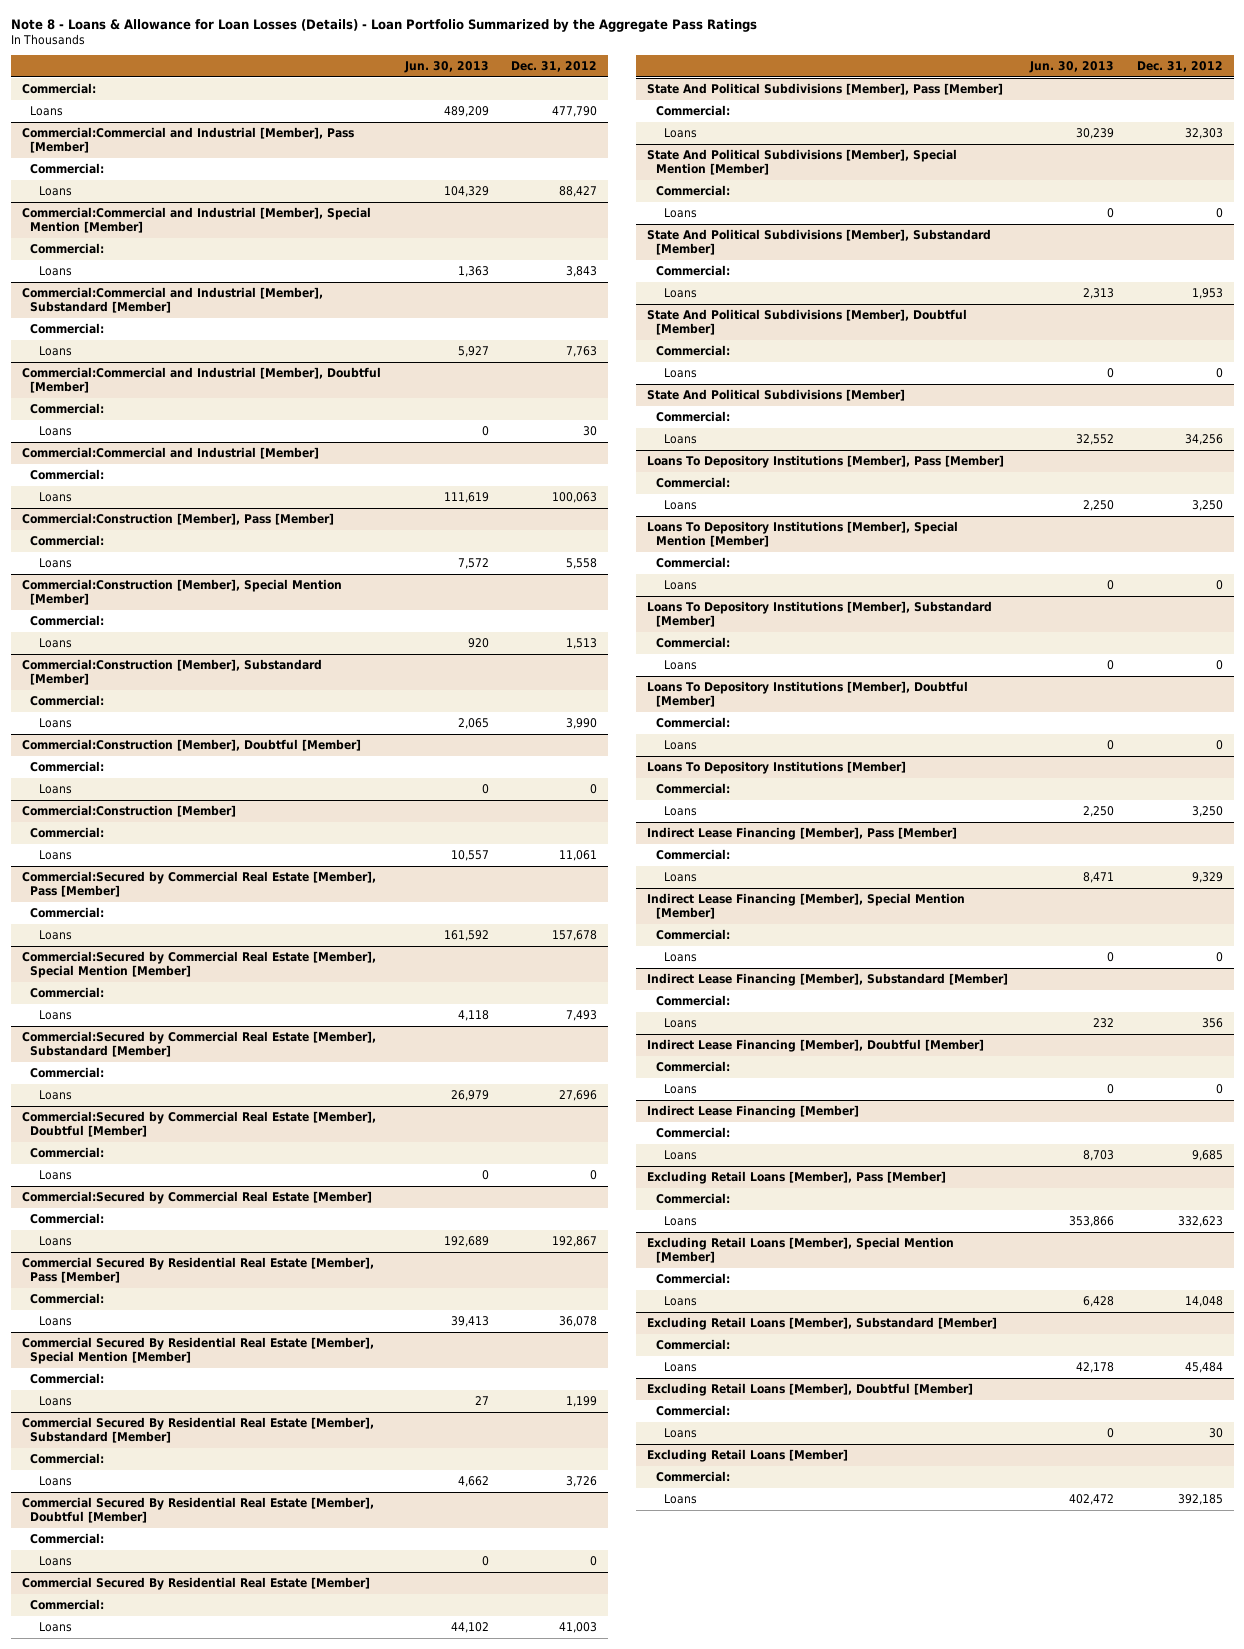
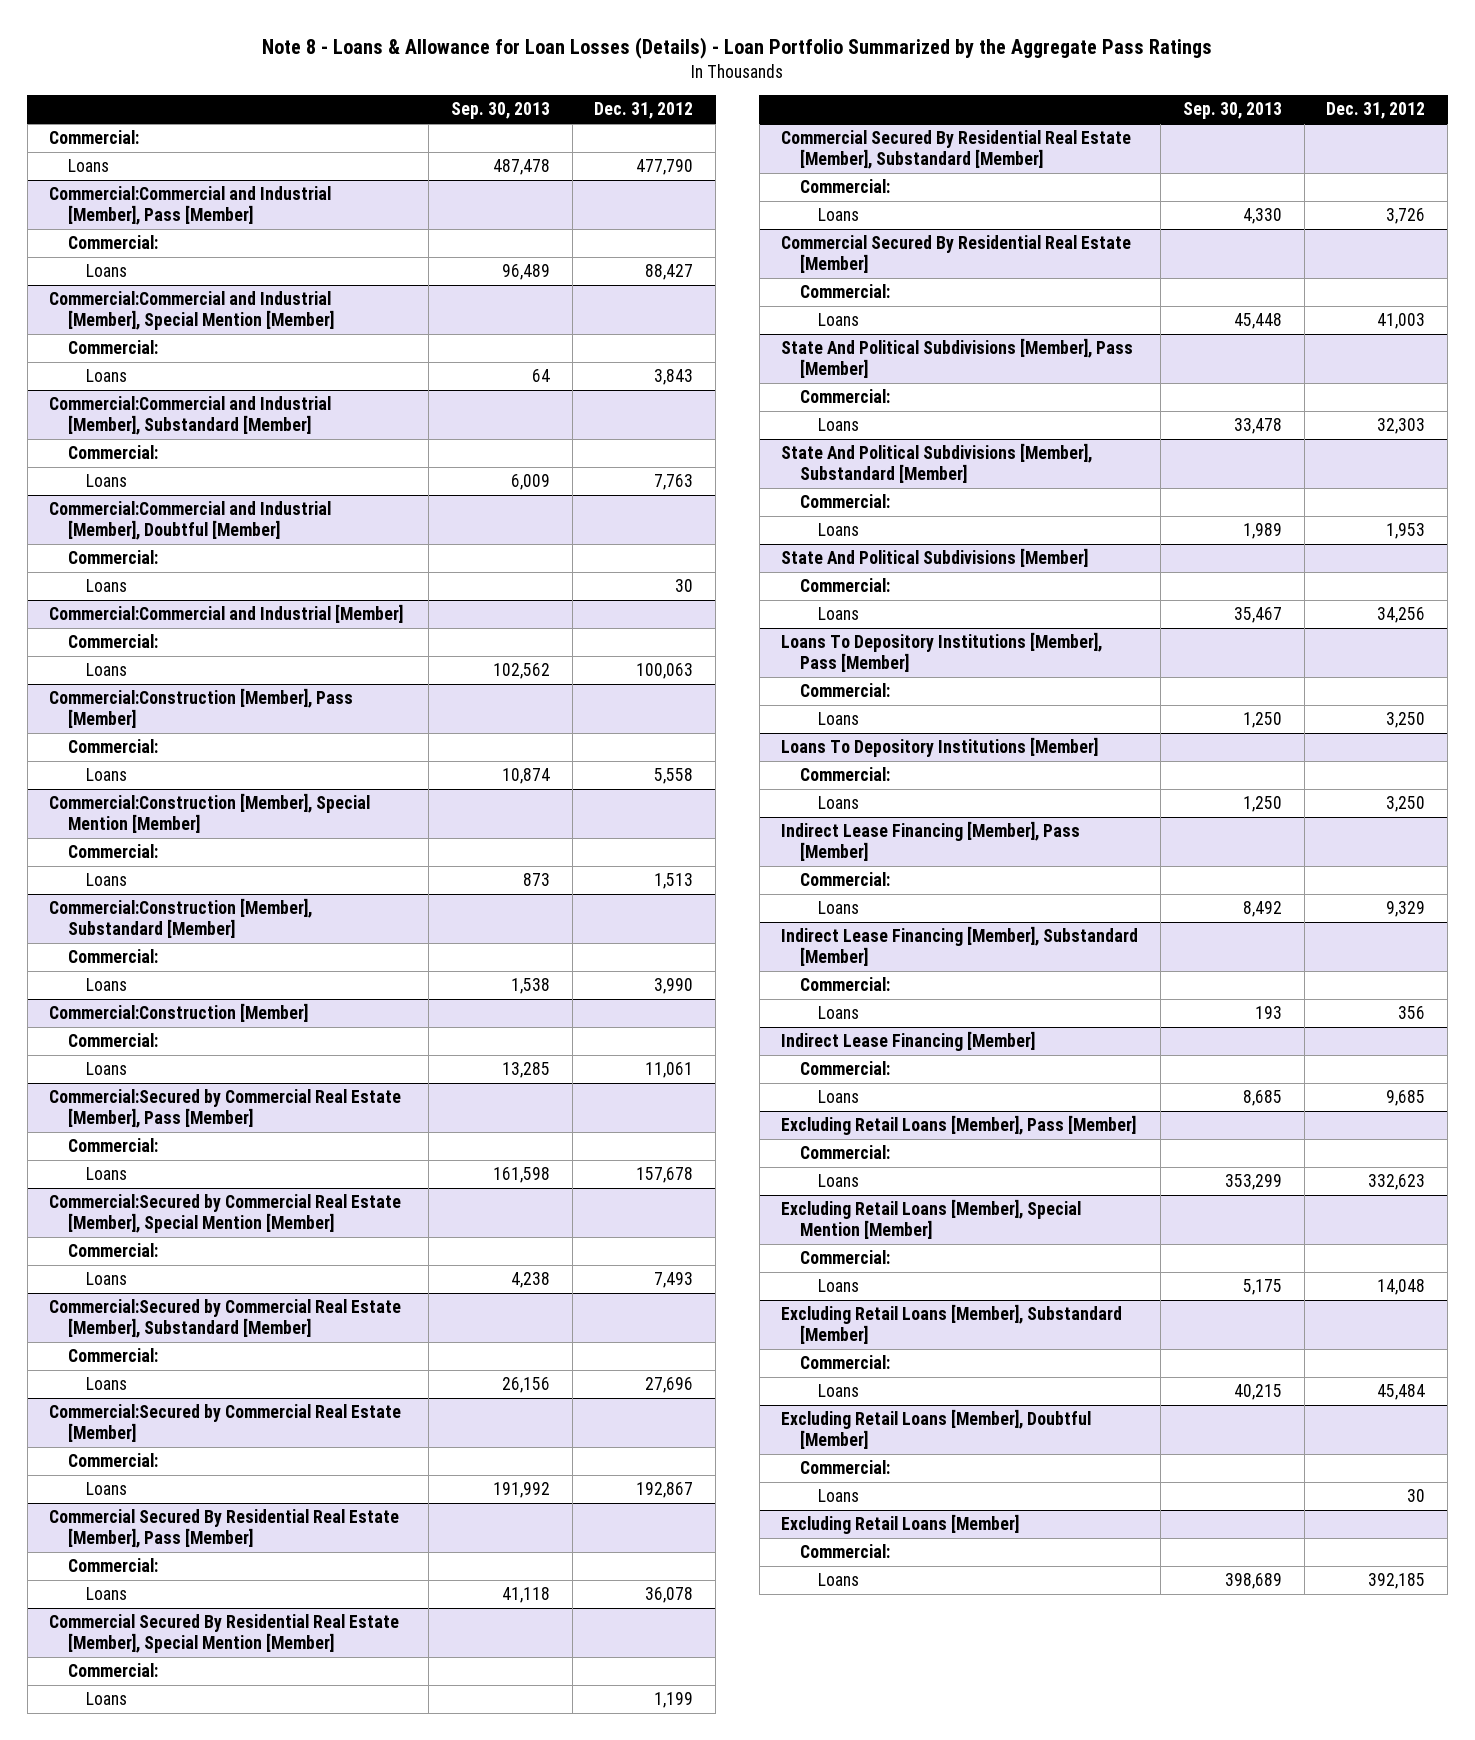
- | Jun. 30, 2013 | Dec. 31, 2012
+ | Sep. 30, 2013 | Dec. 31, 2012
- Commercial:Construction [Member], Doubtful [Member]
- Commercial:
- Loans | 0 | 0
- Commercial:Secured by Commercial Real Estate [Member], Doubtful [Member]
- Commercial:
- Loans | 0 | 0
- Commercial Secured By Residential Real Estate [Member], Doubtful [Member]
- Commercial:
- Loans | 0 | 0
- State And Political Subdivisions [Member], Special Mention [Member]
- Commercial:
- Loans | 0 | 0
- State And Political Subdivisions [Member], Doubtful [Member]
- Commercial:
- Loans | 0 | 0
- Loans To Depository Institutions [Member], Special Mention [Member]
- Commercial:
- Loans | 0 | 0
- Loans To Depository Institutions [Member], Substandard [Member]
- Commercial:
- Loans | 0 | 0
- Loans To Depository Institutions [Member], Doubtful [Member]
- Commercial:
- Loans | 0 | 0
- Indirect Lease Financing [Member], Special Mention [Member]
- Commercial:
- Loans | 0 | 0
- Indirect Lease Financing [Member], Doubtful [Member]
- Commercial:
- Loans | 0 | 0

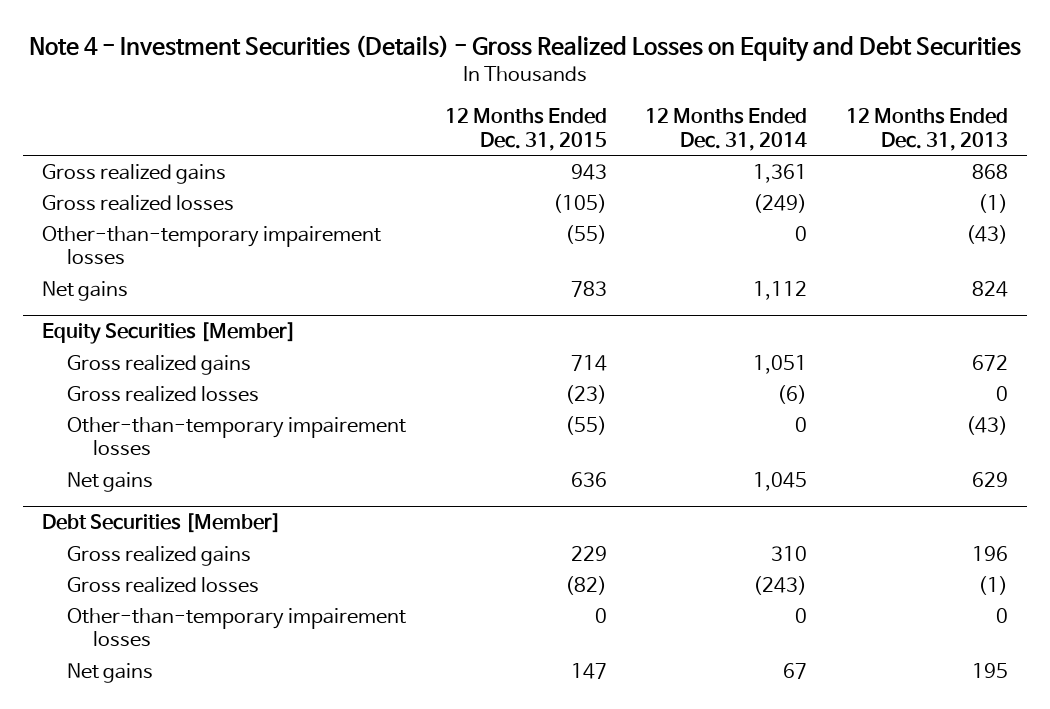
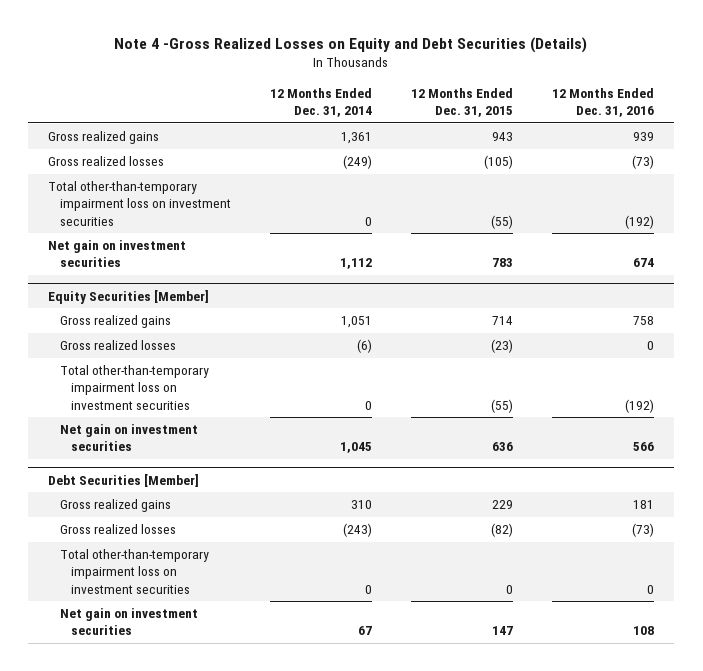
- Note 4 - Investment Securities (Details) - Gross Realized Losses on Equity and Debt Securities
+ Note 4 -Gross Realized Losses on Equity and Debt Securities (Details)
- | 12 Months Ended Dec. 31, 2015 | 12 Months Ended Dec. 31, 2014 | 12 Months Ended Dec. 31, 2013
+ | 12 Months Ended Dec. 31, 2014 | 12 Months Ended Dec. 31, 2015 | 12 Months Ended Dec. 31, 2016
- Other-than-temporary impairement losses | (55) | 0 | (43)
- Net gains | 783 | 1,112 | 824
+ Total other-than-temporary impairment loss on investment securities | 0 | (55) | (192)
+ Net gain on investment securities | 1,112 | 783 | 674
@ Equity Securities [Member]
- Other-than-temporary impairement losses | (55) | 0 | (43)
- Net gains | 636 | 1,045 | 629
+ Total other-than-temporary impairment loss on investment securities | 0 | (55) | (192)
+ Net gain on investment securities | 1,045 | 636 | 566
@ Debt Securities [Member]
- Other-than-temporary impairement losses | 0 | 0 | 0
- Net gains | 147 | 67 | 195
+ Total other-than-temporary impairment loss on investment securities | 0 | 0 | 0
+ Net gain on investment securities | 67 | 147 | 108

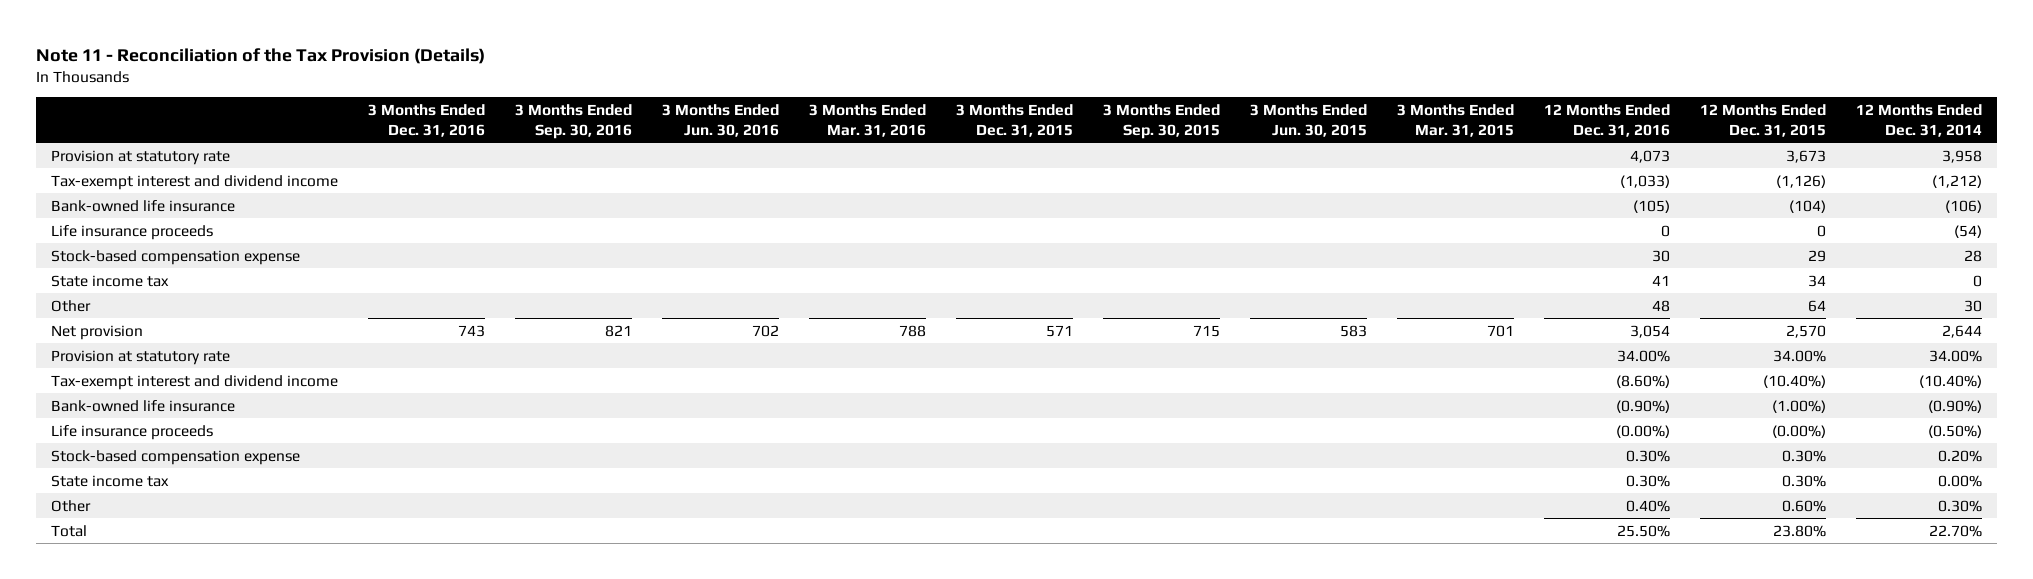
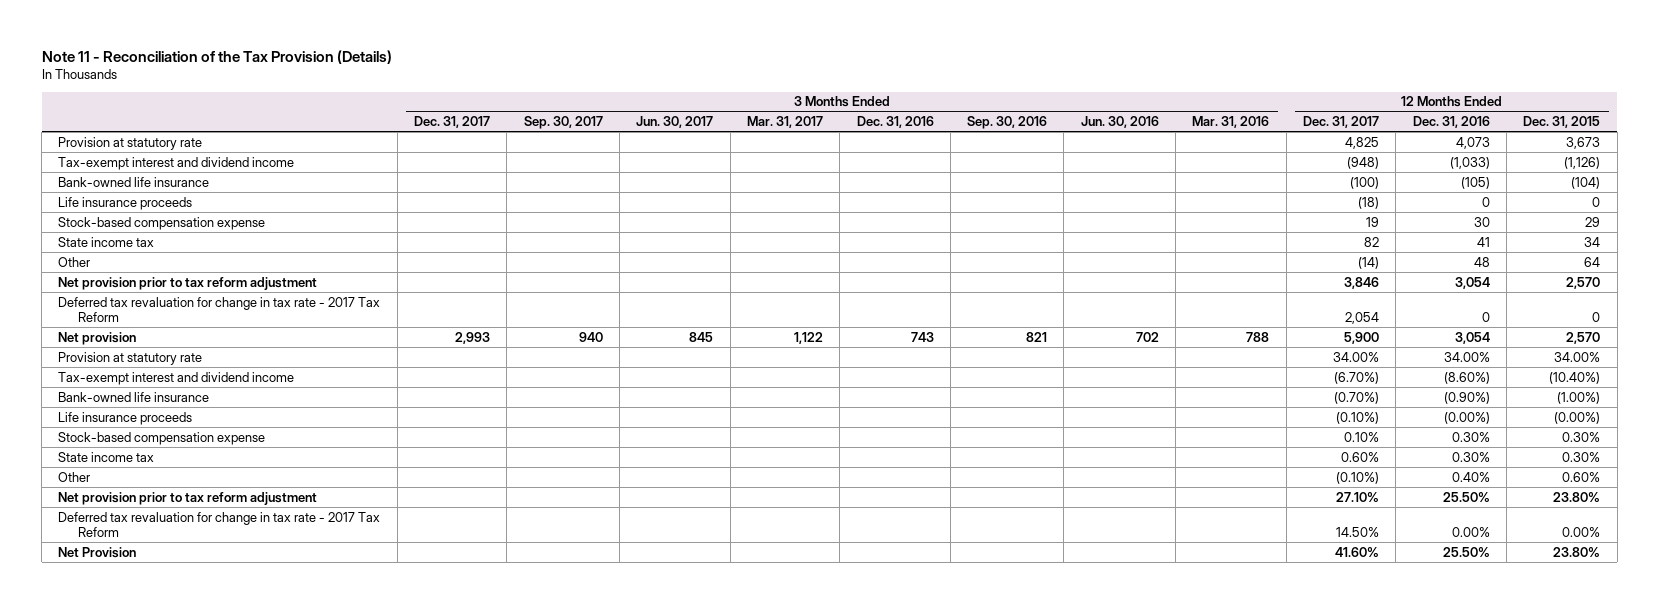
- | 3 Months Ended Dec. 31, 2016 | 3 Months Ended Sep. 30, 2016 | 3 Months Ended Jun. 30, 2016 | 3 Months Ended Mar. 31, 2016 | 3 Months Ended Dec. 31, 2015 | 3 Months Ended Sep. 30, 2015 | 3 Months Ended Jun. 30, 2015 | 3 Months Ended Mar. 31, 2015 | 12 Months Ended Dec. 31, 2016 | 12 Months Ended Dec. 31, 2015 | 12 Months Ended Dec. 31, 2014
+ | 3 Months Ended Dec. 31, 2017 | 3 Months Ended Sep. 30, 2017 | 3 Months Ended Jun. 30, 2017 | 3 Months Ended Mar. 31, 2017 | 3 Months Ended Dec. 31, 2016 | 3 Months Ended Sep. 30, 2016 | 3 Months Ended Jun. 30, 2016 | 3 Months Ended Mar. 31, 2016 | 12 Months Ended Dec. 31, 2017 | 12 Months Ended Dec. 31, 2016 | 12 Months Ended Dec. 31, 2015
+ Net provision prior to tax reform adjustment | | | | | | | | | 3,846 | 3,054 | 2,570
+ Deferred tax revaluation for change in tax rate - 2017 Tax Reform | | | | | | | | | 2,054 | 0 | 0
- Total | | | | | | | | | 25.50% | 23.80% | 22.70%
+ Net provision prior to tax reform adjustment | | | | | | | | | 27.10% | 25.50% | 23.80%
+ Deferred tax revaluation for change in tax rate - 2017 Tax Reform | | | | | | | | | 14.50% | 0.00% | 0.00%
+ Net Provision | | | | | | | | | 41.60% | 25.50% | 23.80%

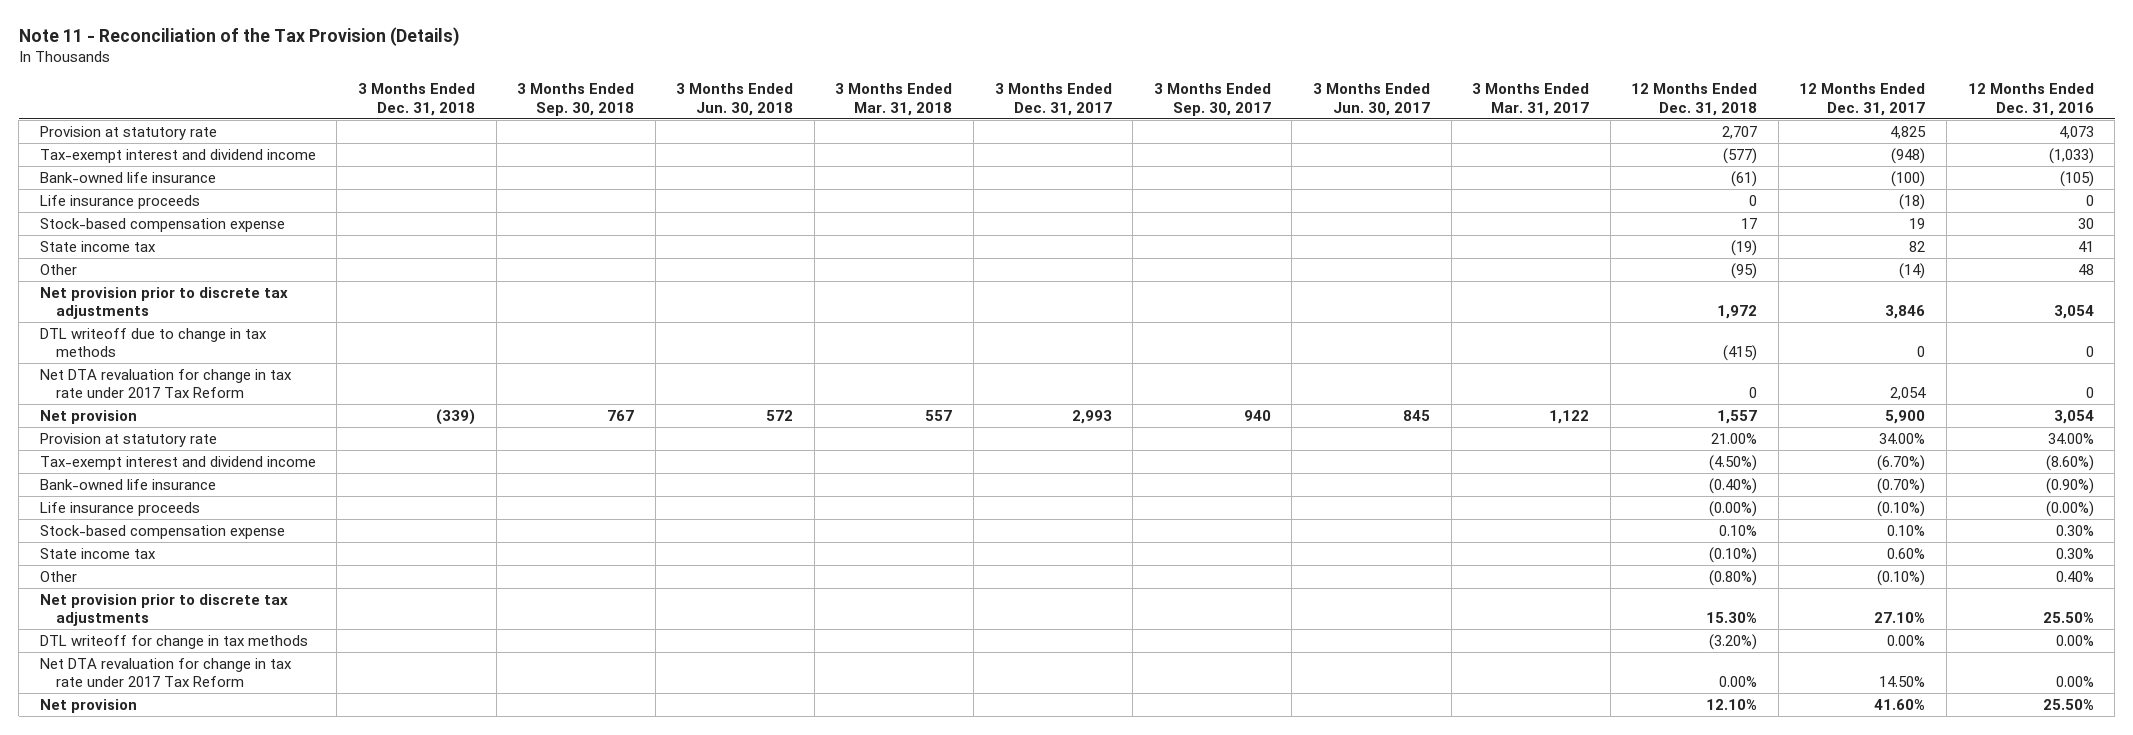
- | 3 Months Ended Dec. 31, 2017 | 3 Months Ended Sep. 30, 2017 | 3 Months Ended Jun. 30, 2017 | 3 Months Ended Mar. 31, 2017 | 3 Months Ended Dec. 31, 2016 | 3 Months Ended Sep. 30, 2016 | 3 Months Ended Jun. 30, 2016 | 3 Months Ended Mar. 31, 2016 | 12 Months Ended Dec. 31, 2017 | 12 Months Ended Dec. 31, 2016 | 12 Months Ended Dec. 31, 2015
+ | 3 Months Ended Dec. 31, 2018 | 3 Months Ended Sep. 30, 2018 | 3 Months Ended Jun. 30, 2018 | 3 Months Ended Mar. 31, 2018 | 3 Months Ended Dec. 31, 2017 | 3 Months Ended Sep. 30, 2017 | 3 Months Ended Jun. 30, 2017 | 3 Months Ended Mar. 31, 2017 | 12 Months Ended Dec. 31, 2018 | 12 Months Ended Dec. 31, 2017 | 12 Months Ended Dec. 31, 2016
- Net provision prior to tax reform adjustment | | | | | | | | | 3,846 | 3,054 | 2,570
- Deferred tax revaluation for change in tax rate - 2017 Tax Reform | | | | | | | | | 2,054 | 0 | 0
+ Net provision prior to discrete tax adjustments | | | | | | | | | 1,972 | 3,846 | 3,054
+ DTL writeoff due to change in tax methods | | | | | | | | | (415) | 0 | 0
+ Net DTA revaluation for change in tax rate under 2017 Tax Reform | | | | | | | | | 0 | 2,054 | 0
- Net provision prior to tax reform adjustment | | | | | | | | | 27.10% | 25.50% | 23.80%
- Deferred tax revaluation for change in tax rate - 2017 Tax Reform | | | | | | | | | 14.50% | 0.00% | 0.00%
- Net Provision | | | | | | | | | 41.60% | 25.50% | 23.80%
+ Net provision prior to discrete tax adjustments | | | | | | | | | 15.30% | 27.10% | 25.50%
+ DTL writeoff for change in tax methods | | | | | | | | | (3.20%) | 0.00% | 0.00%
+ Net DTA revaluation for change in tax rate under 2017 Tax Reform | | | | | | | | | 0.00% | 14.50% | 0.00%
+ Net provision | | | | | | | | | 12.10% | 41.60% | 25.50%

